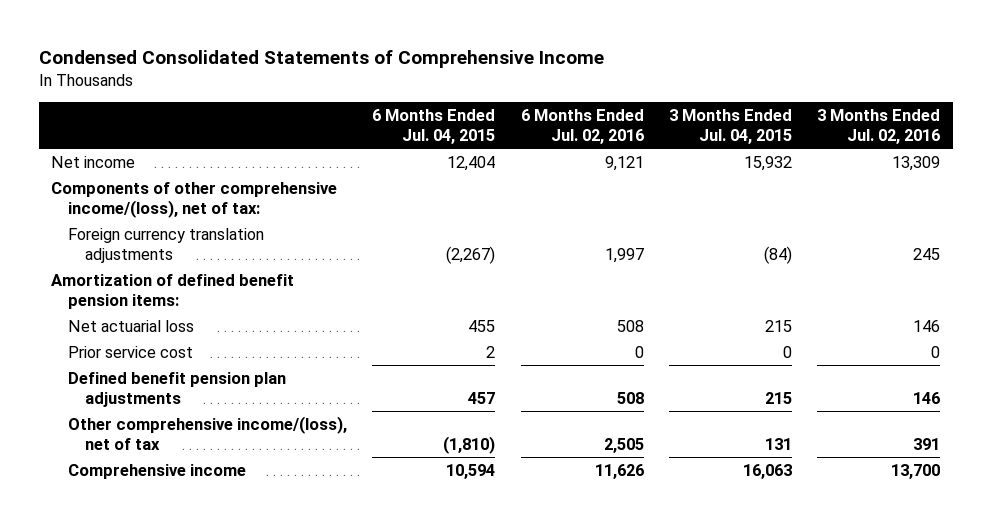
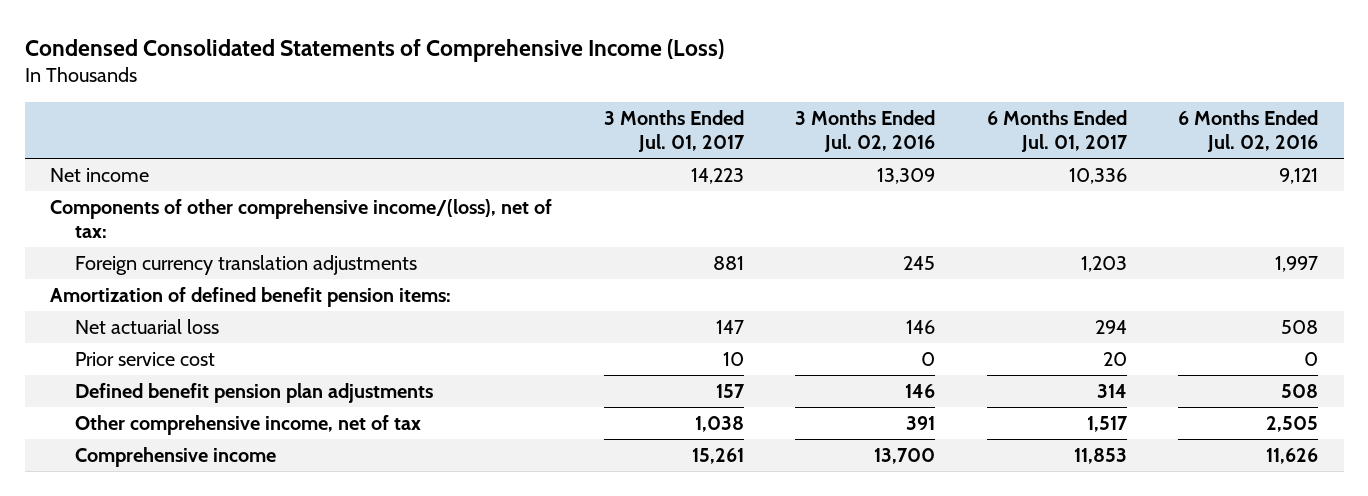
- Condensed Consolidated Statements of Comprehensive Income
+ Condensed Consolidated Statements of Comprehensive Income (Loss)
- | 6 Months Ended Jul. 04, 2015 | 6 Months Ended Jul. 02, 2016 | 3 Months Ended Jul. 04, 2015 | 3 Months Ended Jul. 02, 2016
+ | 3 Months Ended Jul. 01, 2017 | 3 Months Ended Jul. 02, 2016 | 6 Months Ended Jul. 01, 2017 | 6 Months Ended Jul. 02, 2016
- Other comprehensive income/(loss), net of tax | (1,810) | 2,505 | 131 | 391
+ Other comprehensive income, net of tax | 1,038 | 391 | 1,517 | 2,505

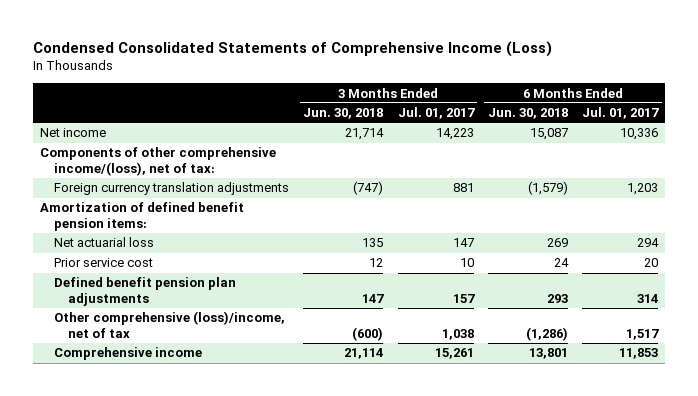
- | 3 Months Ended Jul. 01, 2017 | 3 Months Ended Jul. 02, 2016 | 6 Months Ended Jul. 01, 2017 | 6 Months Ended Jul. 02, 2016
+ | 3 Months Ended Jun. 30, 2018 | 3 Months Ended Jul. 01, 2017 | 6 Months Ended Jun. 30, 2018 | 6 Months Ended Jul. 01, 2017
- Other comprehensive income, net of tax | 1,038 | 391 | 1,517 | 2,505
+ Other comprehensive (loss)/income, net of tax | (600) | 1,038 | (1,286) | 1,517

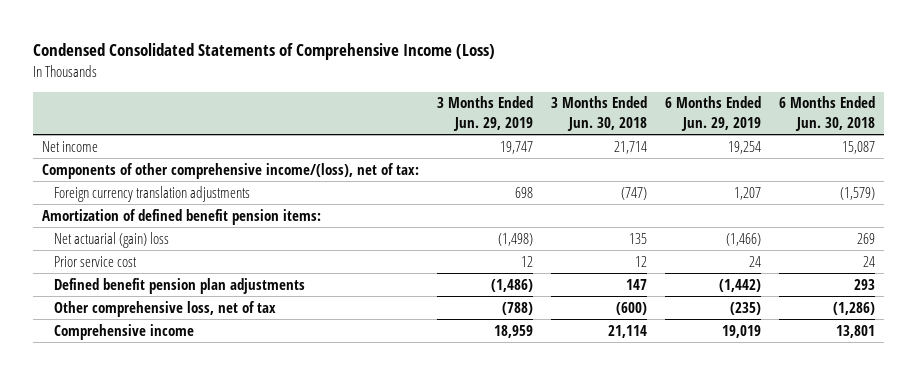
- | 3 Months Ended Jun. 30, 2018 | 3 Months Ended Jul. 01, 2017 | 6 Months Ended Jun. 30, 2018 | 6 Months Ended Jul. 01, 2017
+ | 3 Months Ended Jun. 29, 2019 | 3 Months Ended Jun. 30, 2018 | 6 Months Ended Jun. 29, 2019 | 6 Months Ended Jun. 30, 2018
- Net actuarial loss | 135 | 147 | 269 | 294
+ Net actuarial (gain) loss | (1,498) | 135 | (1,466) | 269
- Other comprehensive (loss)/income, net of tax | (600) | 1,038 | (1,286) | 1,517
+ Other comprehensive loss, net of tax | (788) | (600) | (235) | (1,286)

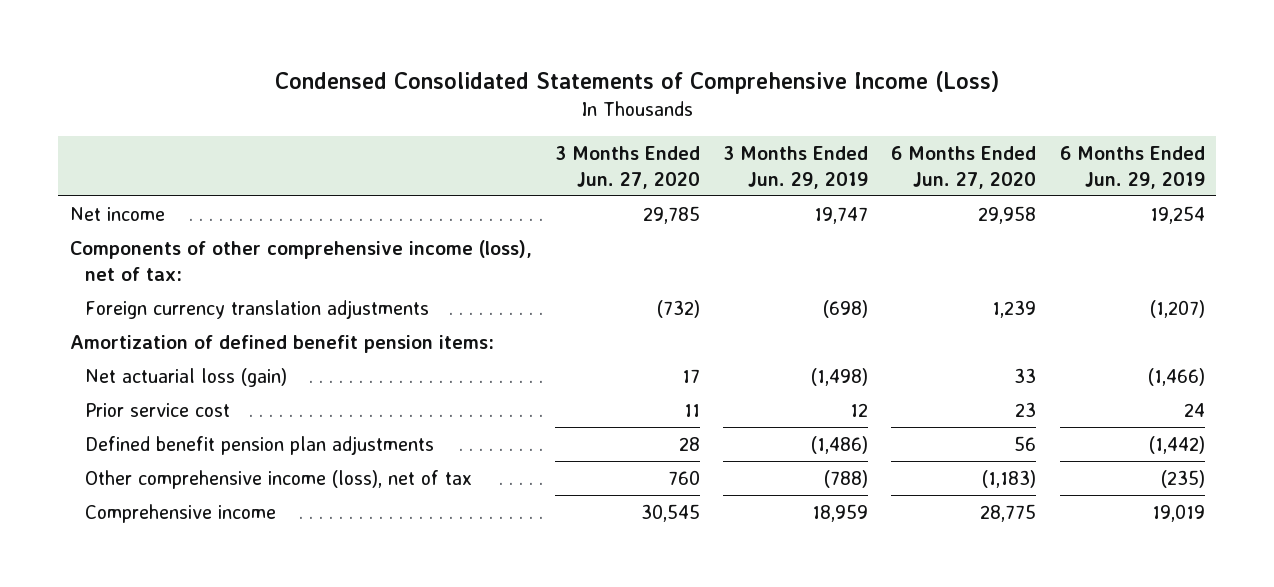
- | 3 Months Ended Jun. 29, 2019 | 3 Months Ended Jun. 30, 2018 | 6 Months Ended Jun. 29, 2019 | 6 Months Ended Jun. 30, 2018
+ | 3 Months Ended Jun. 27, 2020 | 3 Months Ended Jun. 29, 2019 | 6 Months Ended Jun. 27, 2020 | 6 Months Ended Jun. 29, 2019
- Components of other comprehensive income/(loss), net of tax:
- Foreign currency translation adjustments | 698 | (747) | 1,207 | (1,579)
+ Components of other comprehensive income (loss), net of tax:
+ Foreign currency translation adjustments | (732) | (698) | 1,239 | (1,207)
- Net actuarial (gain) loss | (1,498) | 135 | (1,466) | 269
+ Net actuarial loss (gain) | 17 | (1,498) | 33 | (1,466)
- Other comprehensive loss, net of tax | (788) | (600) | (235) | (1,286)
+ Other comprehensive income (loss), net of tax | 760 | (788) | (1,183) | (235)

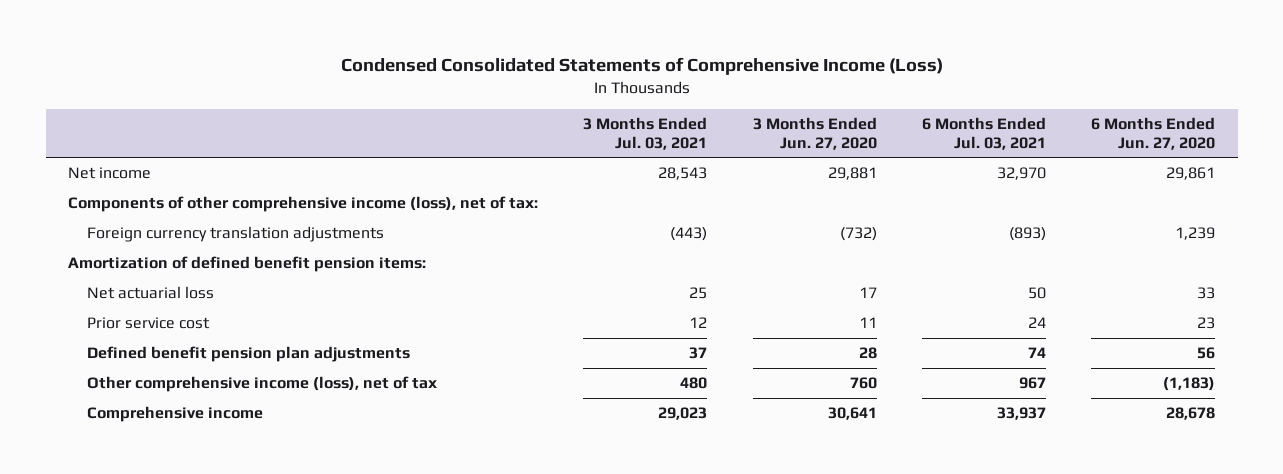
- | 3 Months Ended Jun. 27, 2020 | 3 Months Ended Jun. 29, 2019 | 6 Months Ended Jun. 27, 2020 | 6 Months Ended Jun. 29, 2019
+ | 3 Months Ended Jul. 03, 2021 | 3 Months Ended Jun. 27, 2020 | 6 Months Ended Jul. 03, 2021 | 6 Months Ended Jun. 27, 2020
- Net income | 29,785 | 19,747 | 29,958 | 19,254
+ Net income | 28,543 | 29,881 | 32,970 | 29,861
- Net actuarial loss (gain) | 17 | (1,498) | 33 | (1,466)
+ Net actuarial loss | 25 | 17 | 50 | 33
- Comprehensive income | 30,545 | 18,959 | 28,775 | 19,019
+ Comprehensive income | 29,023 | 30,641 | 33,937 | 28,678

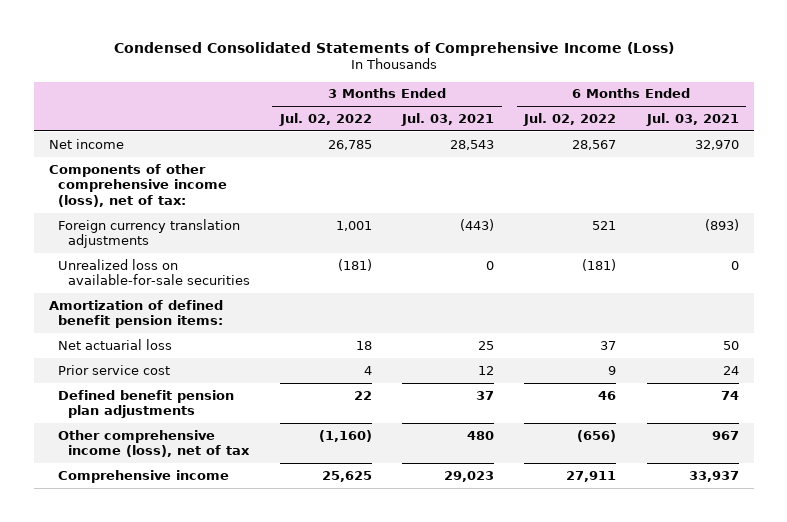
- | 3 Months Ended Jul. 03, 2021 | 3 Months Ended Jun. 27, 2020 | 6 Months Ended Jul. 03, 2021 | 6 Months Ended Jun. 27, 2020
+ | 3 Months Ended Jul. 02, 2022 | 3 Months Ended Jul. 03, 2021 | 6 Months Ended Jul. 02, 2022 | 6 Months Ended Jul. 03, 2021
+ Unrealized loss on available-for-sale securities | (181) | 0 | (181) | 0

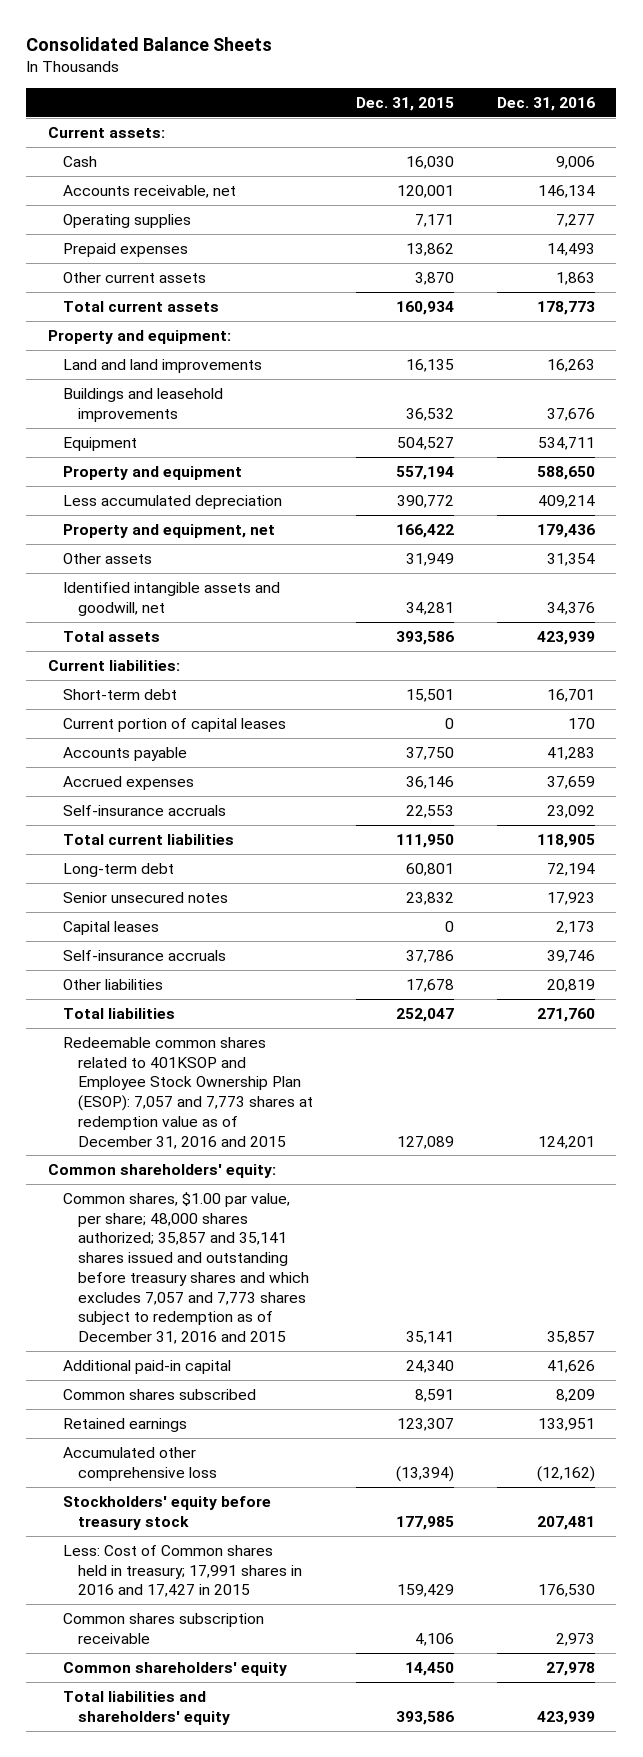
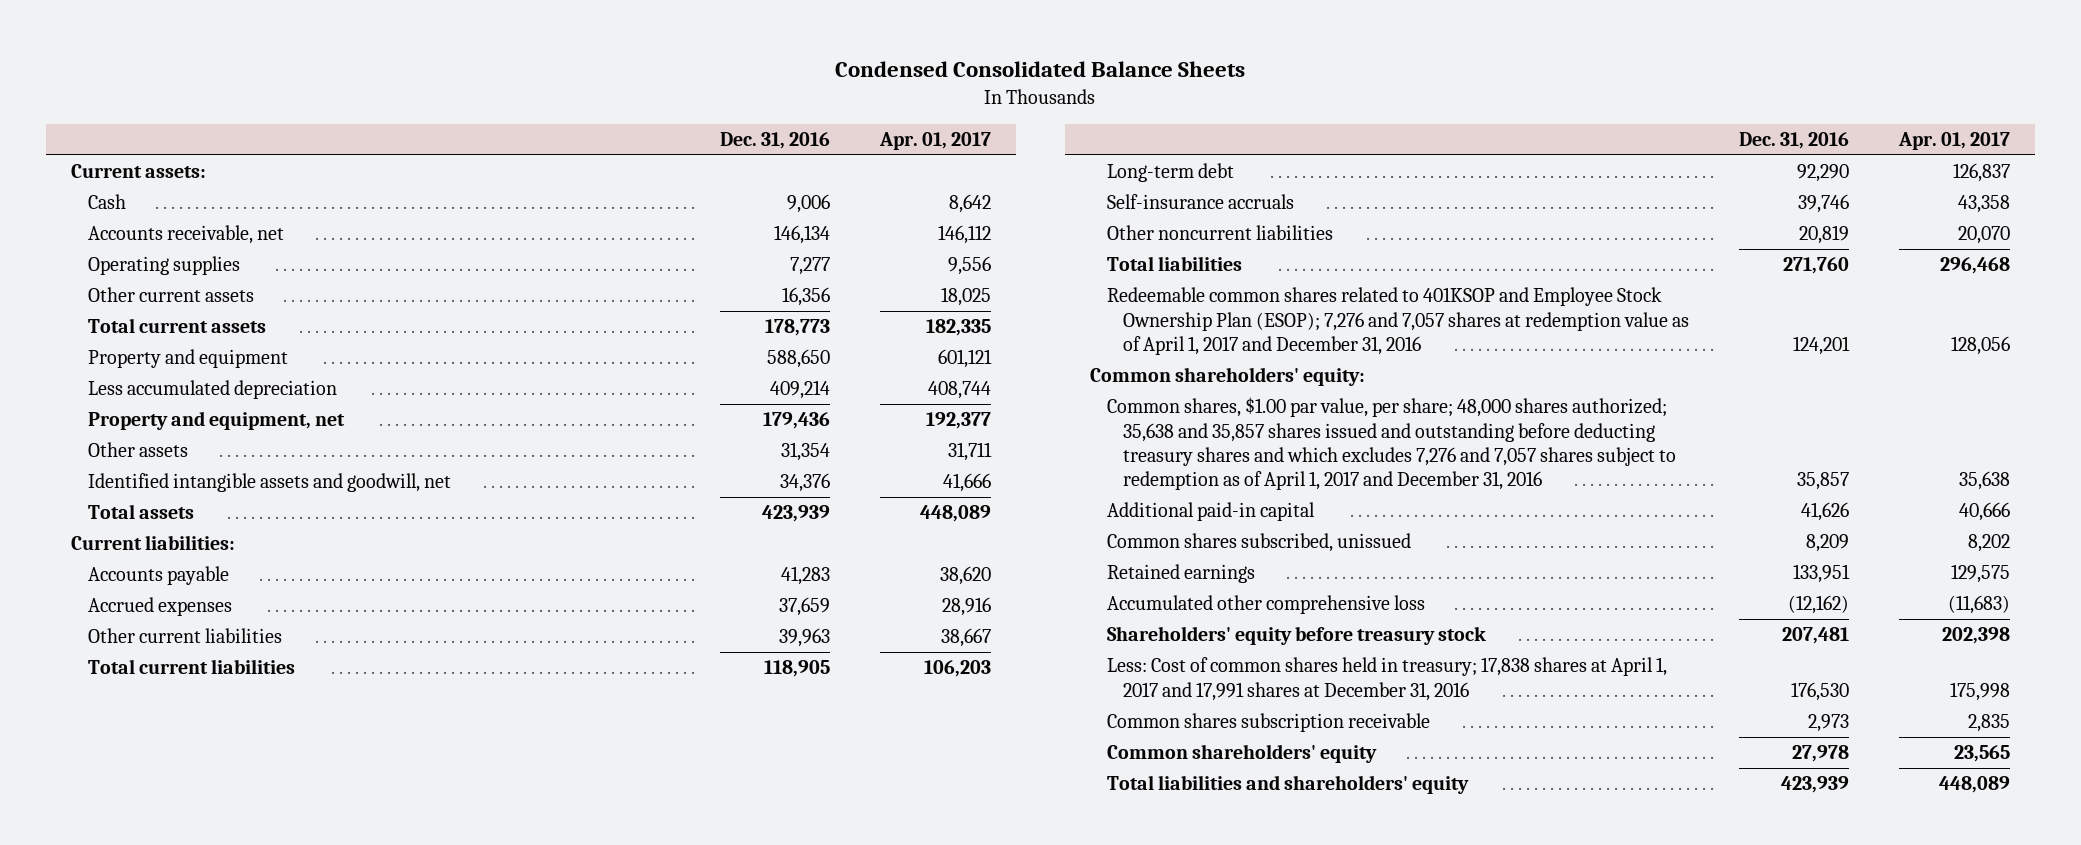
- Consolidated Balance Sheets
+ Condensed Consolidated Balance Sheets
- | Dec. 31, 2015 | Dec. 31, 2016
+ | Dec. 31, 2016 | Apr. 01, 2017
- Prepaid expenses | 13,862 | 14,493
- Other current assets | 3,870 | 1,863
+ Other current assets | 16,356 | 18,025
- Property and equipment:
- Land and land improvements | 16,135 | 16,263
- Buildings and leasehold improvements | 36,532 | 37,676
- Equipment | 504,527 | 534,711
- Short-term debt | 15,501 | 16,701
- Current portion of capital leases | 0 | 170
- Self-insurance accruals | 22,553 | 23,092
+ Other current liabilities | 39,963 | 38,667
- Long-term debt | 60,801 | 72,194
- Senior unsecured notes | 23,832 | 17,923
- Capital leases | 0 | 2,173
+ Long-term debt | 92,290 | 126,837
- Other liabilities | 17,678 | 20,819
+ Other noncurrent liabilities | 20,819 | 20,070
- Redeemable common shares related to 401KSOP and Employee Stock Ownership Plan (ESOP): 7,057 and 7,773 shares at redemption value as of December 31, 2016 and 2015 | 127,089 | 124,201
+ Redeemable common shares related to 401KSOP and Employee Stock Ownership Plan (ESOP); 7,276 and 7,057 shares at redemption value as of April 1, 2017 and December 31, 2016 | 124,201 | 128,056
- Common shares, $1.00 par value, per share; 48,000 shares authorized; 35,857 and 35,141 shares issued and outstanding before treasury shares and which excludes 7,057 and 7,773 shares subject to redemption as of December 31, 2016 and 2015 | 35,141 | 35,857
+ Common shares, $1.00 par value, per share; 48,000 shares authorized; 35,638 and 35,857 shares issued and outstanding before deducting treasury shares and which excludes 7,276 and 7,057 shares subject to redemption as of April 1, 2017 and December 31, 2016 | 35,857 | 35,638
- Common shares subscribed | 8,591 | 8,209
+ Common shares subscribed, unissued | 8,209 | 8,202
- Stockholders' equity before treasury stock | 177,985 | 207,481
- Less: Cost of Common shares held in treasury; 17,991 shares in 2016 and 17,427 in 2015 | 159,429 | 176,530
+ Shareholders' equity before treasury stock | 207,481 | 202,398
+ Less: Cost of common shares held in treasury; 17,838 shares at April 1, 2017 and 17,991 shares at December 31, 2016 | 176,530 | 175,998

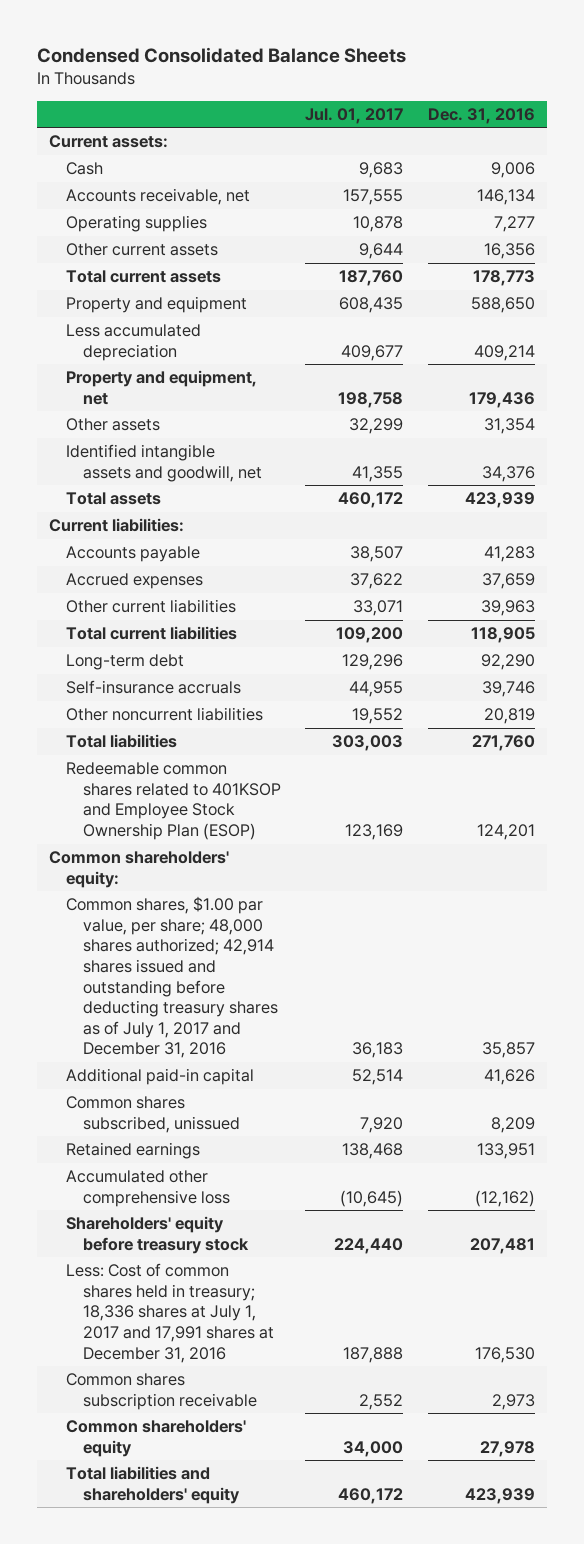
- | Dec. 31, 2016 | Apr. 01, 2017
+ | Jul. 01, 2017 | Dec. 31, 2016
- Redeemable common shares related to 401KSOP and Employee Stock Ownership Plan (ESOP); 7,276 and 7,057 shares at redemption value as of April 1, 2017 and December 31, 2016 | 124,201 | 128,056
+ Redeemable common shares related to 401KSOP and Employee Stock Ownership Plan (ESOP) | 123,169 | 124,201
- Common shares, $1.00 par value, per share; 48,000 shares authorized; 35,638 and 35,857 shares issued and outstanding before deducting treasury shares and which excludes 7,276 and 7,057 shares subject to redemption as of April 1, 2017 and December 31, 2016 | 35,857 | 35,638
+ Common shares, $1.00 par value, per share; 48,000 shares authorized; 42,914 shares issued and outstanding before deducting treasury shares as of July 1, 2017 and December 31, 2016 | 36,183 | 35,857
- Less: Cost of common shares held in treasury; 17,838 shares at April 1, 2017 and 17,991 shares at December 31, 2016 | 176,530 | 175,998
+ Less: Cost of common shares held in treasury; 18,336 shares at July 1, 2017 and 17,991 shares at December 31, 2016 | 187,888 | 176,530

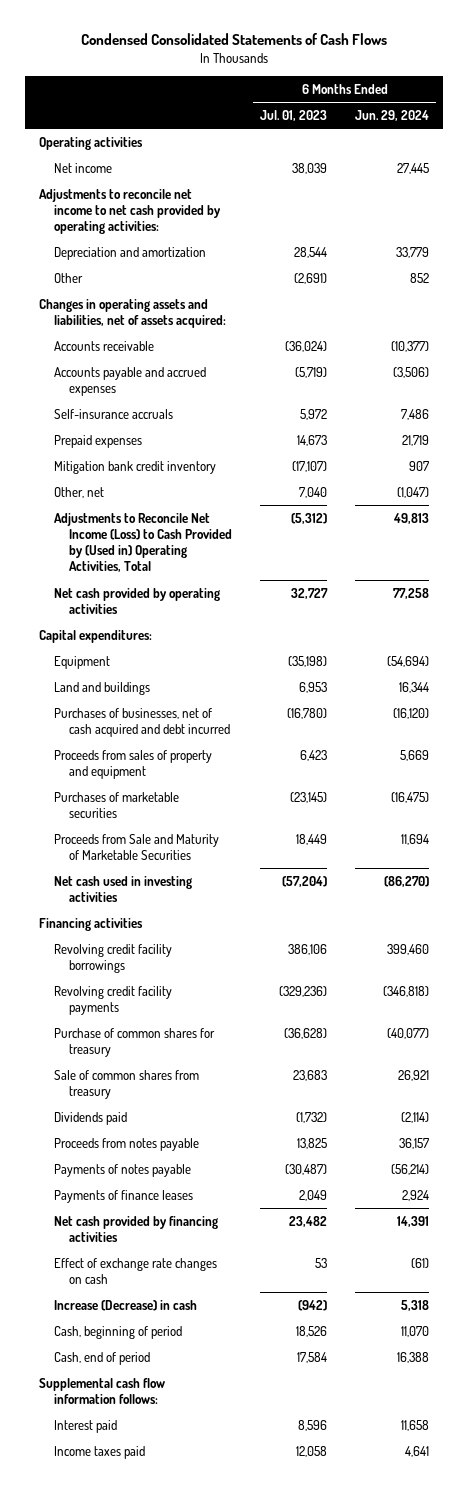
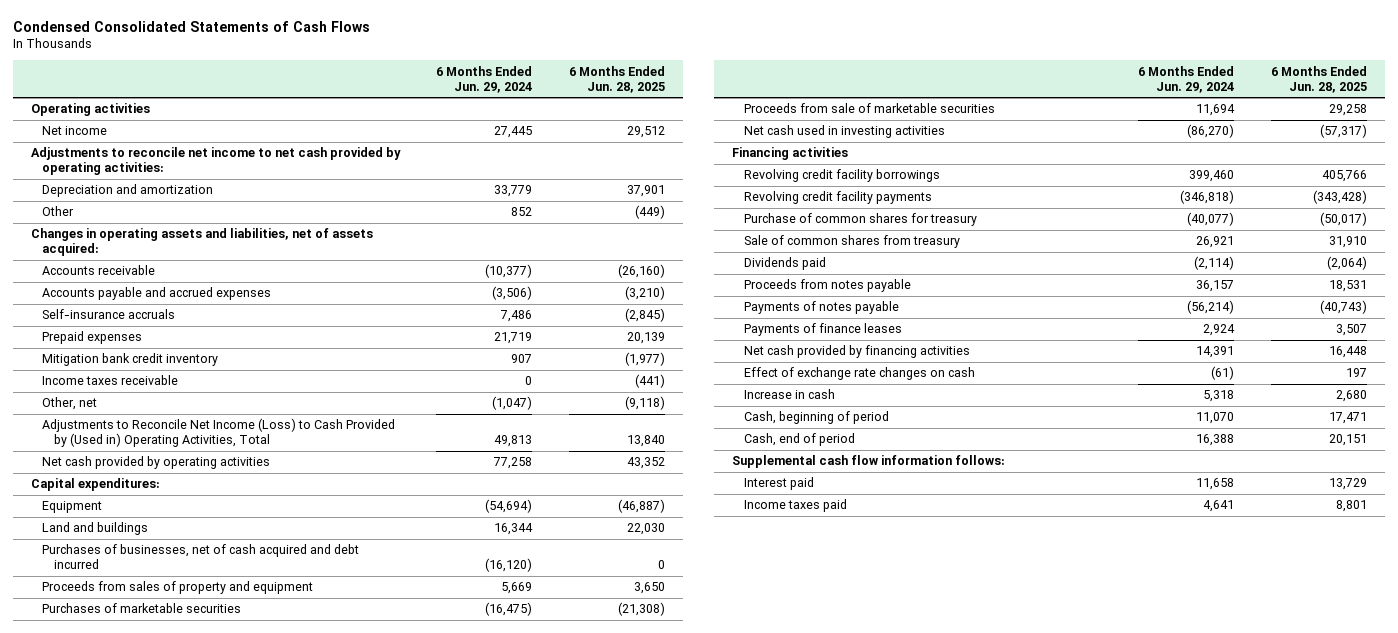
- | 6 Months Ended Jul. 01, 2023 | 6 Months Ended Jun. 29, 2024
+ | 6 Months Ended Jun. 29, 2024 | 6 Months Ended Jun. 28, 2025
+ Income taxes receivable | 0 | (441)
- Proceeds from Sale and Maturity of Marketable Securities | 18,449 | 11,694
+ Proceeds from sale of marketable securities | 11,694 | 29,258
- Increase (Decrease) in cash | (942) | 5,318
+ Increase in cash | 5,318 | 2,680

